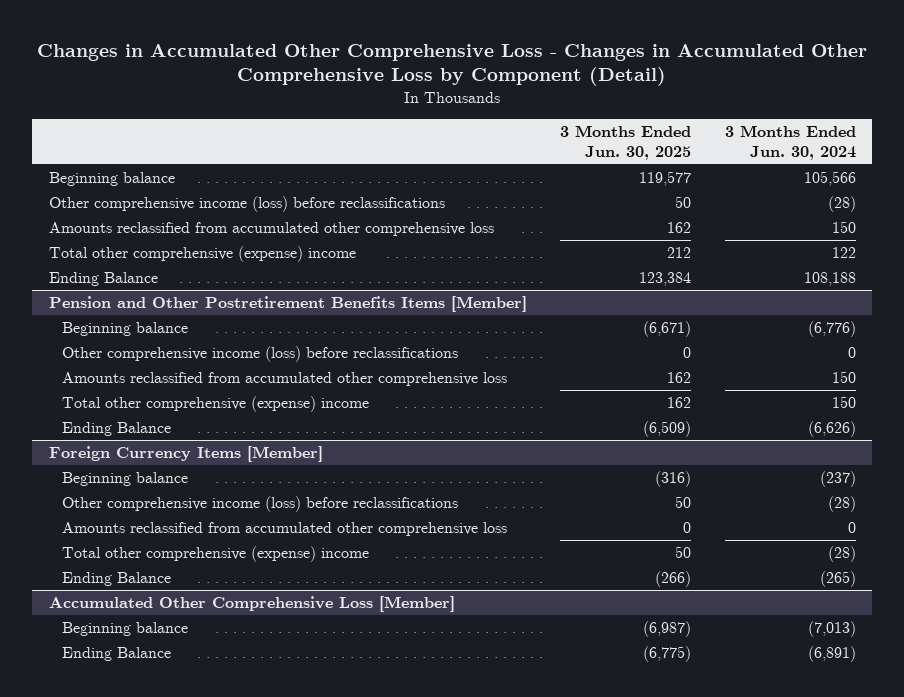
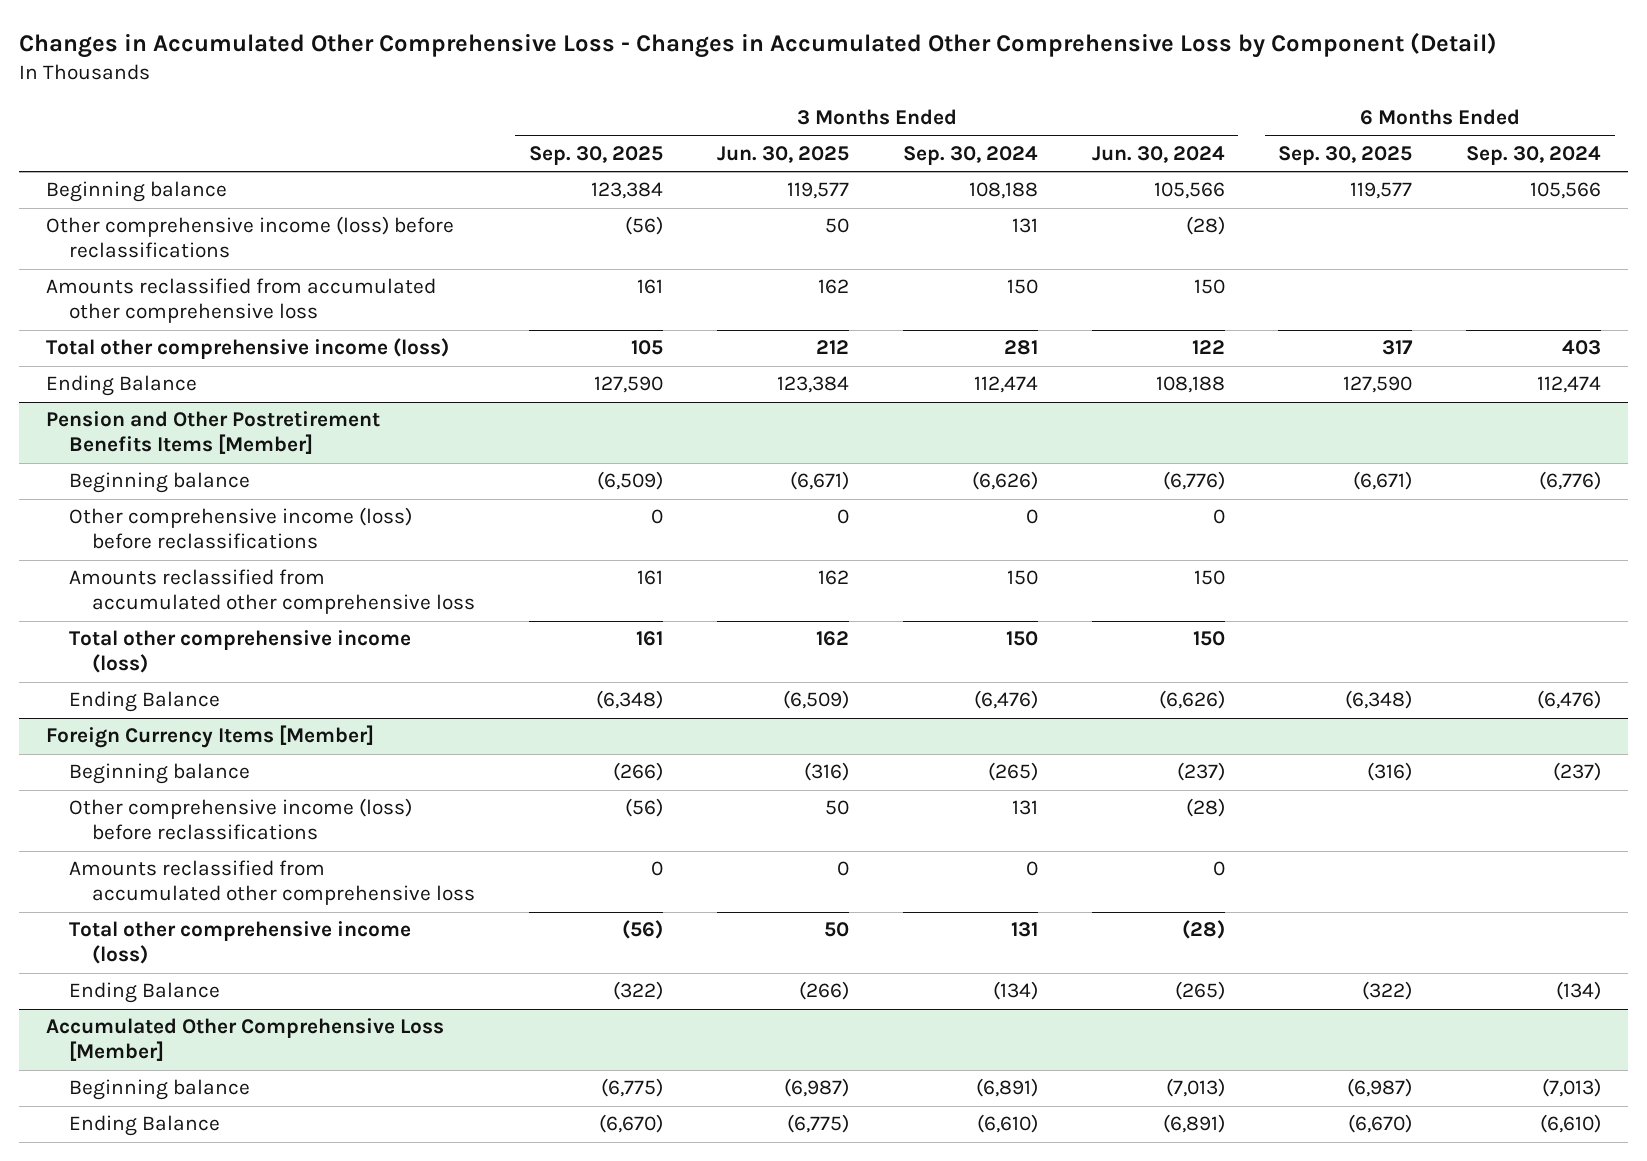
- | 3 Months Ended Jun. 30, 2025 | 3 Months Ended Jun. 30, 2024
+ | 3 Months Ended Sep. 30, 2025 | 3 Months Ended Jun. 30, 2025 | 3 Months Ended Sep. 30, 2024 | 3 Months Ended Jun. 30, 2024 | 6 Months Ended Sep. 30, 2025 | 6 Months Ended Sep. 30, 2024
- Total other comprehensive (expense) income | 212 | 122
+ Total other comprehensive income (loss) | 105 | 212 | 281 | 122 | 317 | 403
@ Pension and Other Postretirement Benefits Items [Member]
- Total other comprehensive (expense) income | 162 | 150
+ Total other comprehensive income (loss) | 161 | 162 | 150 | 150 | |
@ Foreign Currency Items [Member]
- Total other comprehensive (expense) income | 50 | (28)
+ Total other comprehensive income (loss) | (56) | 50 | 131 | (28) | |

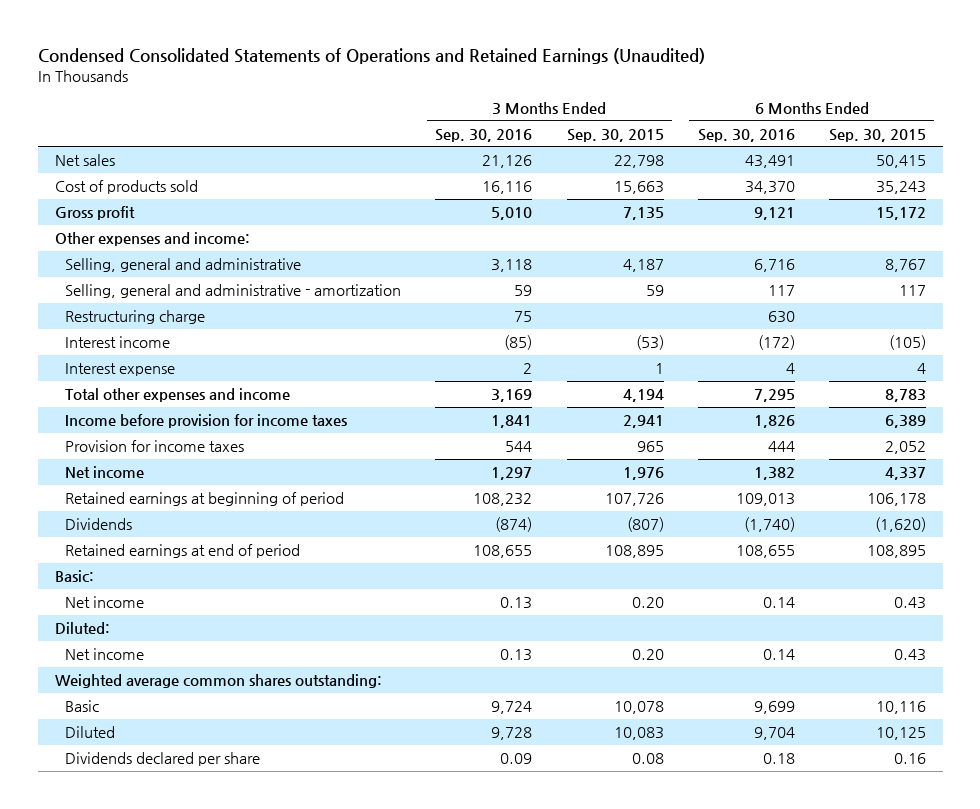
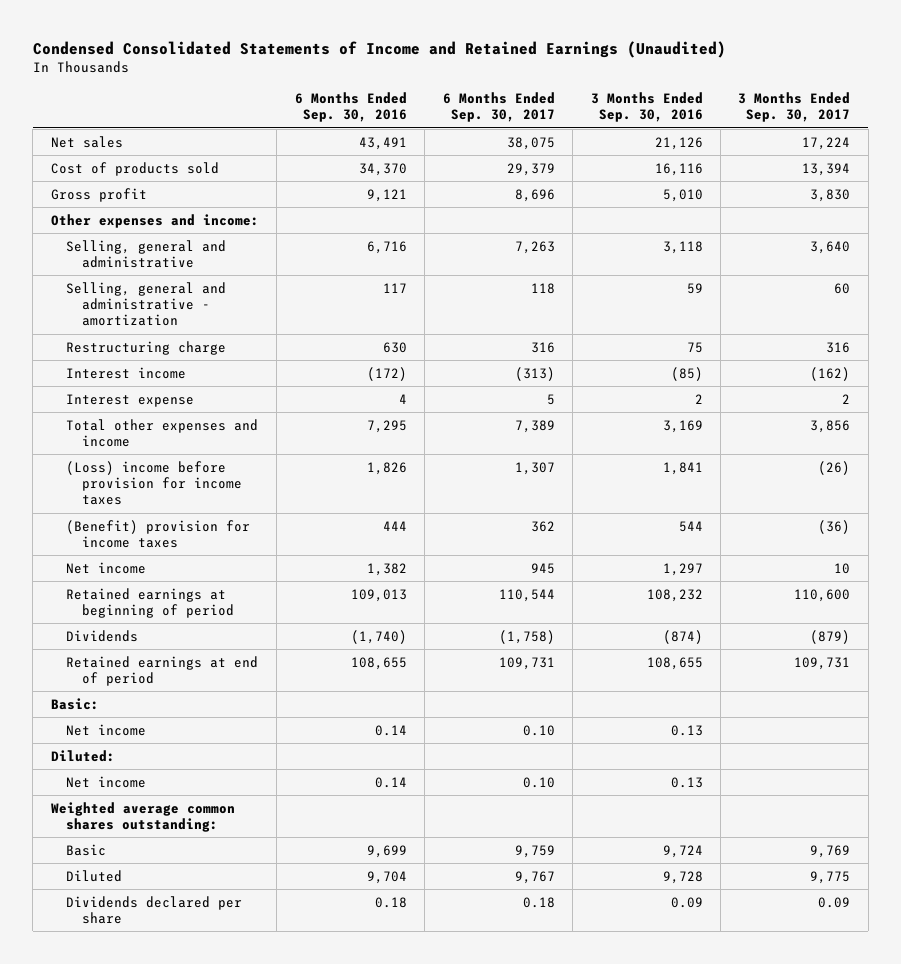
- Condensed Consolidated Statements of Operations and Retained Earnings (Unaudited)
+ Condensed Consolidated Statements of Income and Retained Earnings (Unaudited)
- | 3 Months Ended Sep. 30, 2016 | 3 Months Ended Sep. 30, 2015 | 6 Months Ended Sep. 30, 2016 | 6 Months Ended Sep. 30, 2015
+ | 6 Months Ended Sep. 30, 2016 | 6 Months Ended Sep. 30, 2017 | 3 Months Ended Sep. 30, 2016 | 3 Months Ended Sep. 30, 2017
- Income before provision for income taxes | 1,841 | 2,941 | 1,826 | 6,389
- Provision for income taxes | 544 | 965 | 444 | 2,052
+ (Loss) income before provision for income taxes | 1,826 | 1,307 | 1,841 | (26)
+ (Benefit) provision for income taxes | 444 | 362 | 544 | (36)

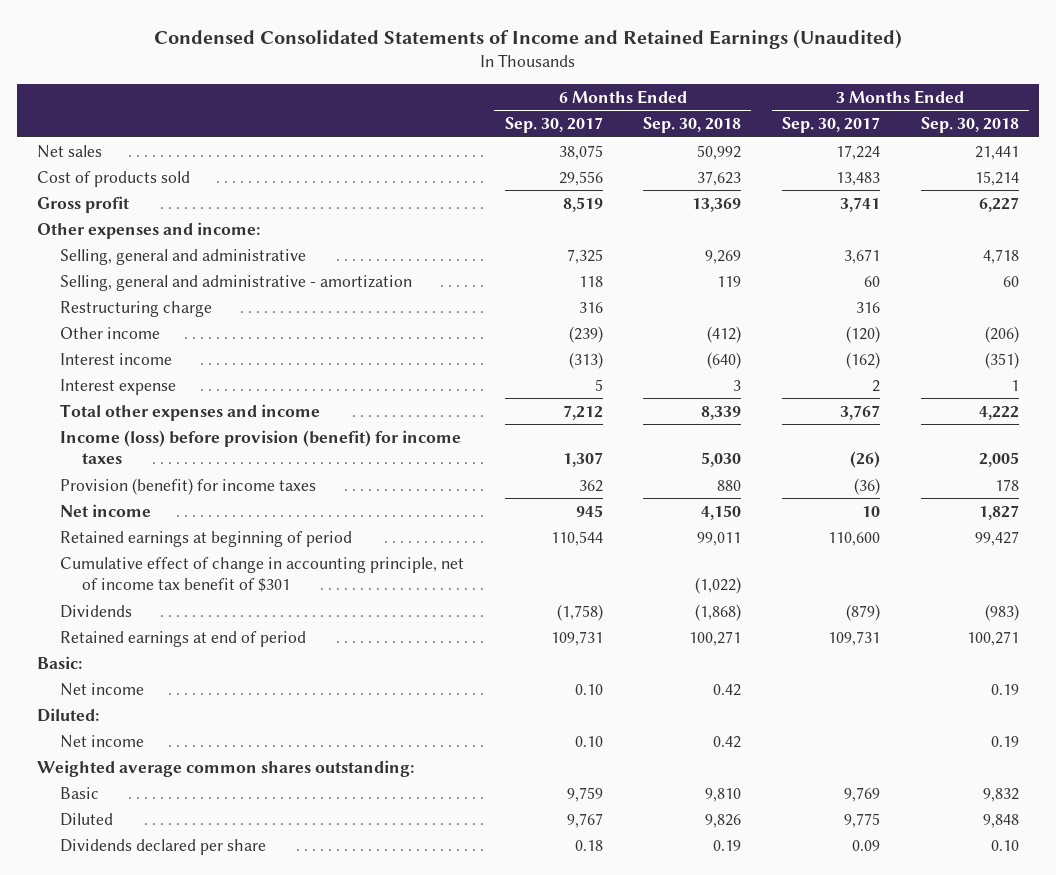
- | 6 Months Ended Sep. 30, 2016 | 6 Months Ended Sep. 30, 2017 | 3 Months Ended Sep. 30, 2016 | 3 Months Ended Sep. 30, 2017
+ | 6 Months Ended Sep. 30, 2017 | 6 Months Ended Sep. 30, 2018 | 3 Months Ended Sep. 30, 2017 | 3 Months Ended Sep. 30, 2018
- Cost of products sold | 34,370 | 29,379 | 16,116 | 13,394
- Gross profit | 9,121 | 8,696 | 5,010 | 3,830
+ Cost of products sold | 29,556 | 37,623 | 13,483 | 15,214
+ Gross profit | 8,519 | 13,369 | 3,741 | 6,227
- Selling, general and administrative | 6,716 | 7,263 | 3,118 | 3,640
+ Selling, general and administrative | 7,325 | 9,269 | 3,671 | 4,718
+ Other income | (239) | (412) | (120) | (206)
- Total other expenses and income | 7,295 | 7,389 | 3,169 | 3,856
- (Loss) income before provision for income taxes | 1,826 | 1,307 | 1,841 | (26)
- (Benefit) provision for income taxes | 444 | 362 | 544 | (36)
+ Total other expenses and income | 7,212 | 8,339 | 3,767 | 4,222
+ Income (loss) before provision (benefit) for income taxes | 1,307 | 5,030 | (26) | 2,005
+ Provision (benefit) for income taxes | 362 | 880 | (36) | 178
+ Cumulative effect of change in accounting principle, net of income tax benefit of $301 | | (1,022) | |

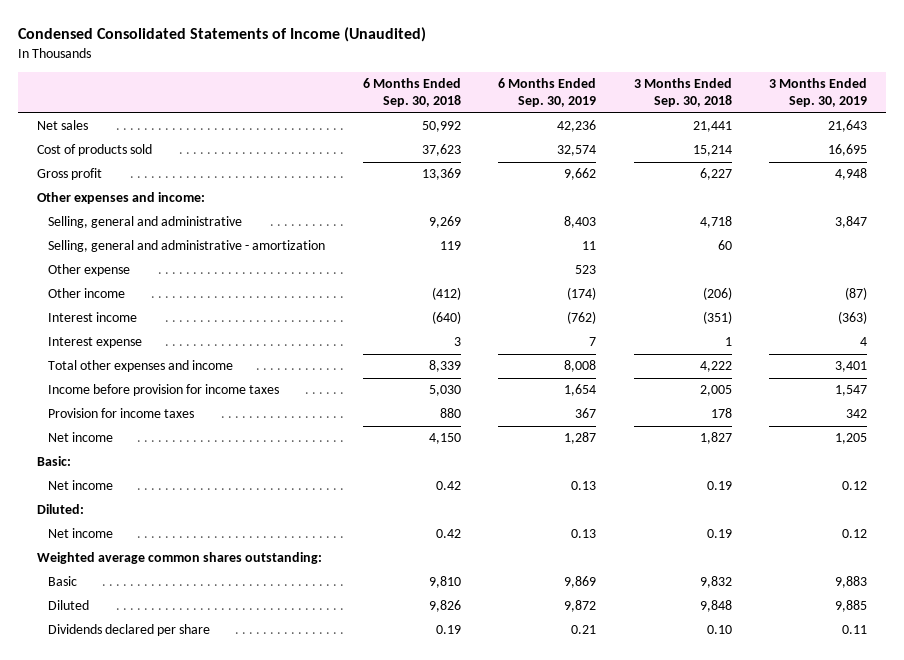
- Condensed Consolidated Statements of Income and Retained Earnings (Unaudited)
+ Condensed Consolidated Statements of Income (Unaudited)
- | 6 Months Ended Sep. 30, 2017 | 6 Months Ended Sep. 30, 2018 | 3 Months Ended Sep. 30, 2017 | 3 Months Ended Sep. 30, 2018
+ | 6 Months Ended Sep. 30, 2018 | 6 Months Ended Sep. 30, 2019 | 3 Months Ended Sep. 30, 2018 | 3 Months Ended Sep. 30, 2019
- Restructuring charge | 316 | | 316 |
+ Other expense | | 523 | |
- Income (loss) before provision (benefit) for income taxes | 1,307 | 5,030 | (26) | 2,005
- Provision (benefit) for income taxes | 362 | 880 | (36) | 178
+ Income before provision for income taxes | 5,030 | 1,654 | 2,005 | 1,547
+ Provision for income taxes | 880 | 367 | 178 | 342
- Retained earnings at beginning of period | 110,544 | 99,011 | 110,600 | 99,427
- Cumulative effect of change in accounting principle, net of income tax benefit of $301 | | (1,022) | |
- Dividends | (1,758) | (1,868) | (879) | (983)
- Retained earnings at end of period | 109,731 | 100,271 | 109,731 | 100,271

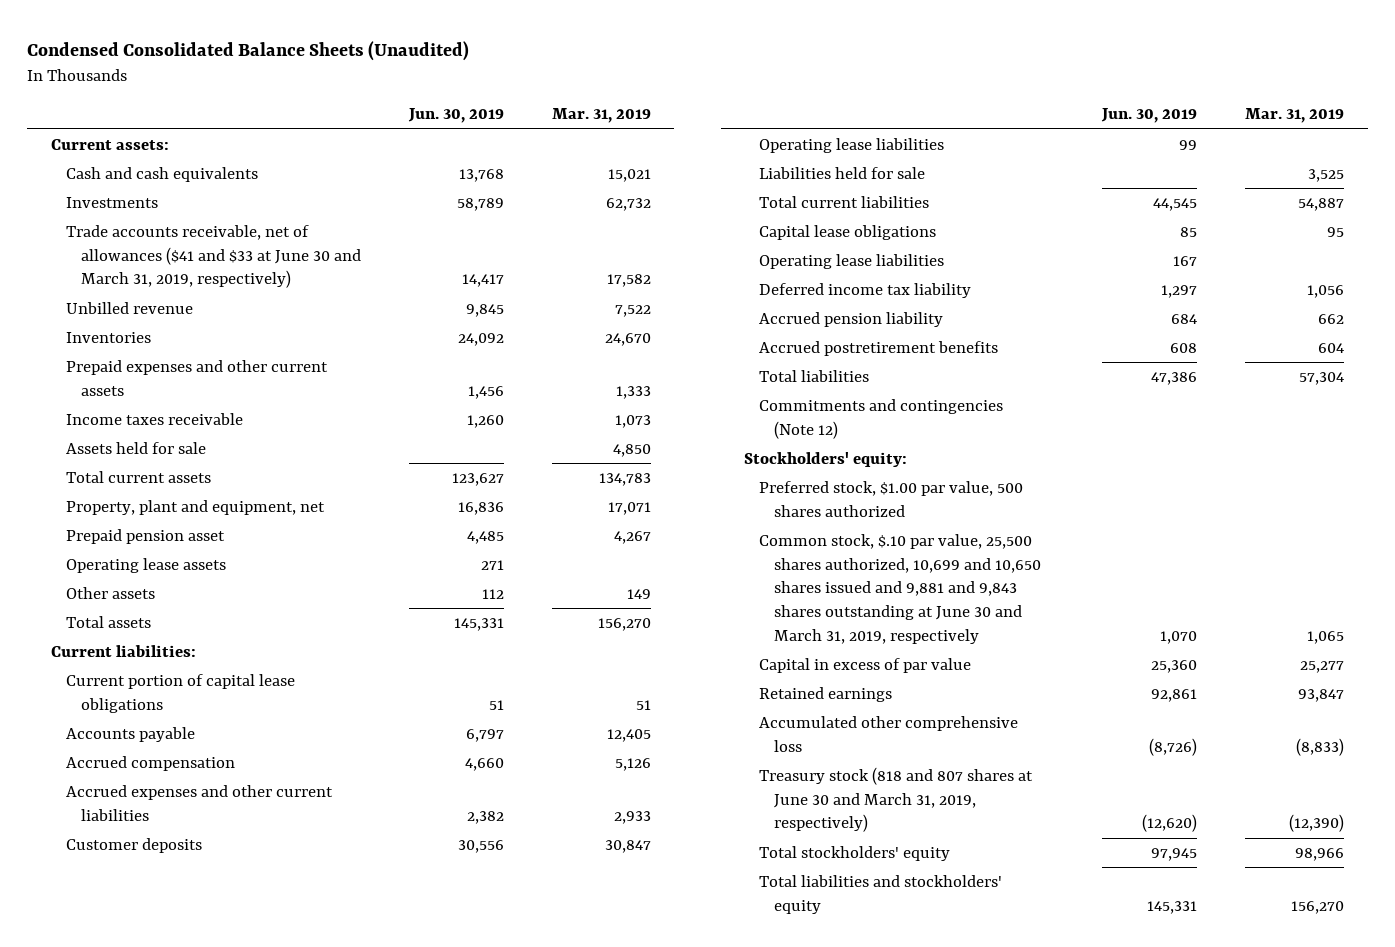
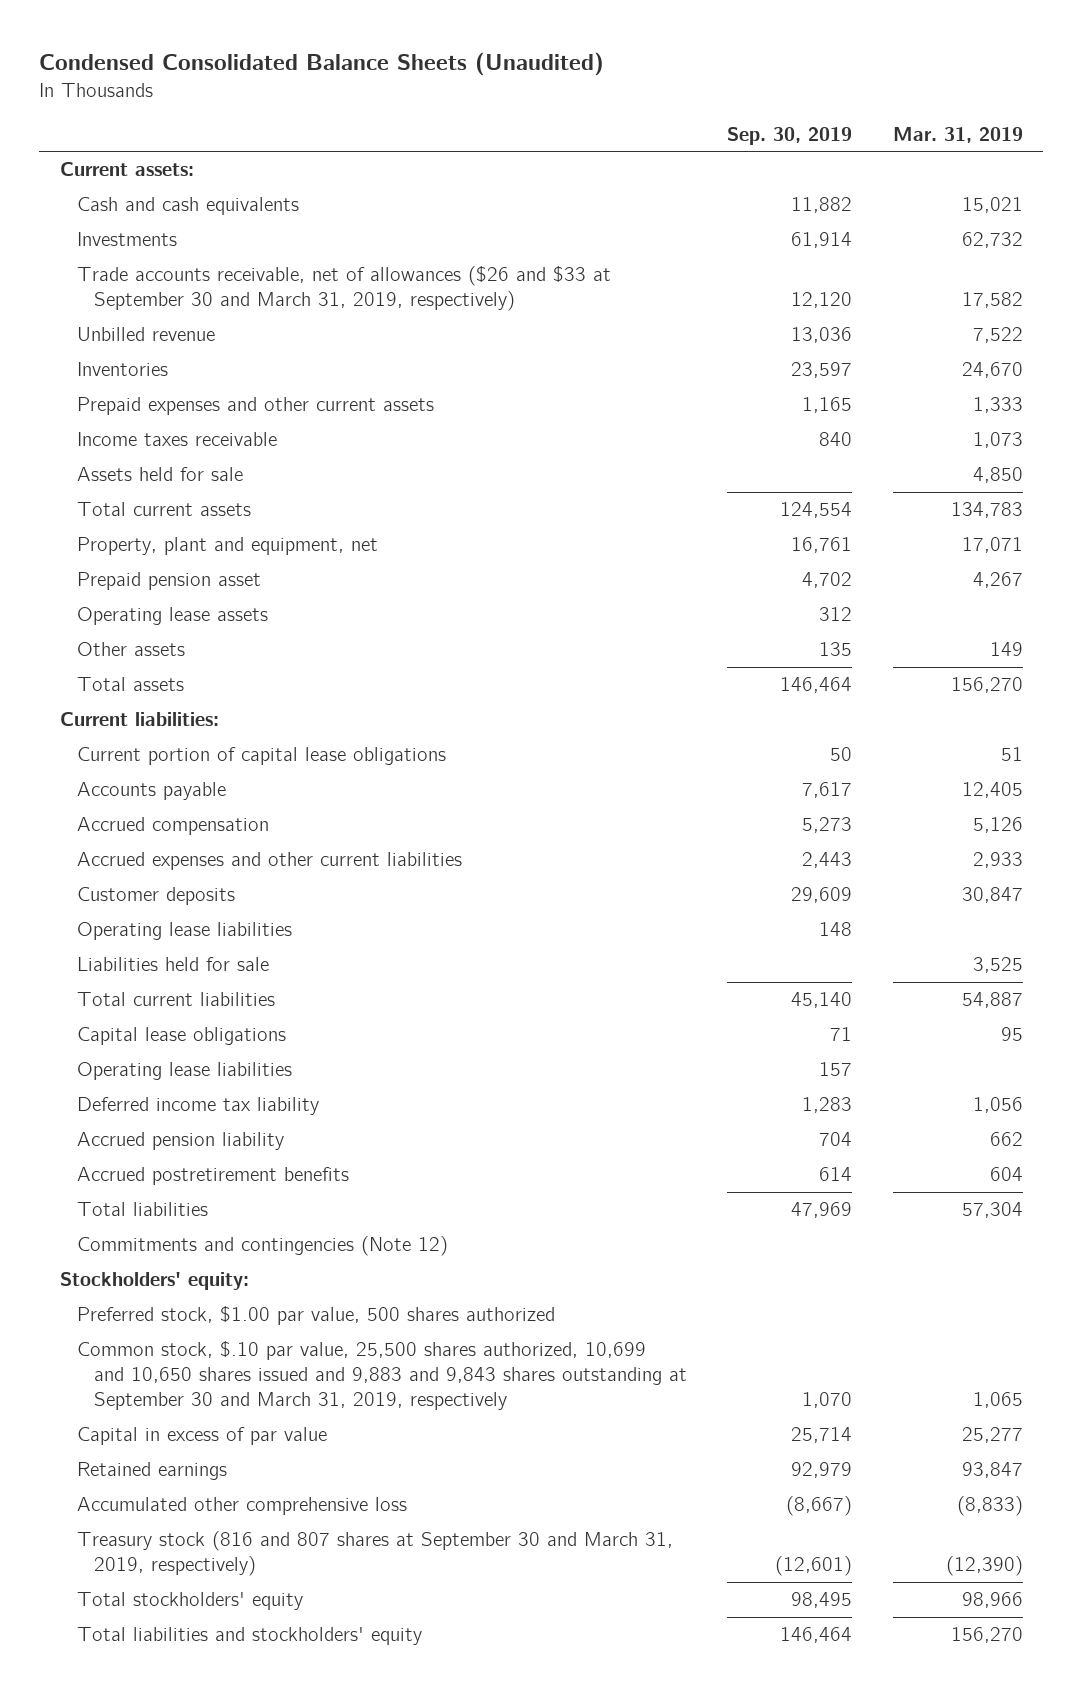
- | Jun. 30, 2019 | Mar. 31, 2019
+ | Sep. 30, 2019 | Mar. 31, 2019
- Trade accounts receivable, net of allowances ($41 and $33 at June 30 and March 31, 2019, respectively) | 14,417 | 17,582
+ Trade accounts receivable, net of allowances ($26 and $33 at September 30 and March 31, 2019, respectively) | 12,120 | 17,582
- Common stock, $.10 par value, 25,500 shares authorized, 10,699 and 10,650 shares issued and 9,881 and 9,843 shares outstanding at June 30 and March 31, 2019, respectively | 1,070 | 1,065
+ Common stock, $.10 par value, 25,500 shares authorized, 10,699 and 10,650 shares issued and 9,883 and 9,843 shares outstanding at September 30 and March 31, 2019, respectively | 1,070 | 1,065
- Treasury stock (818 and 807 shares at June 30 and March 31, 2019, respectively) | (12,620) | (12,390)
+ Treasury stock (816 and 807 shares at September 30 and March 31, 2019, respectively) | (12,601) | (12,390)

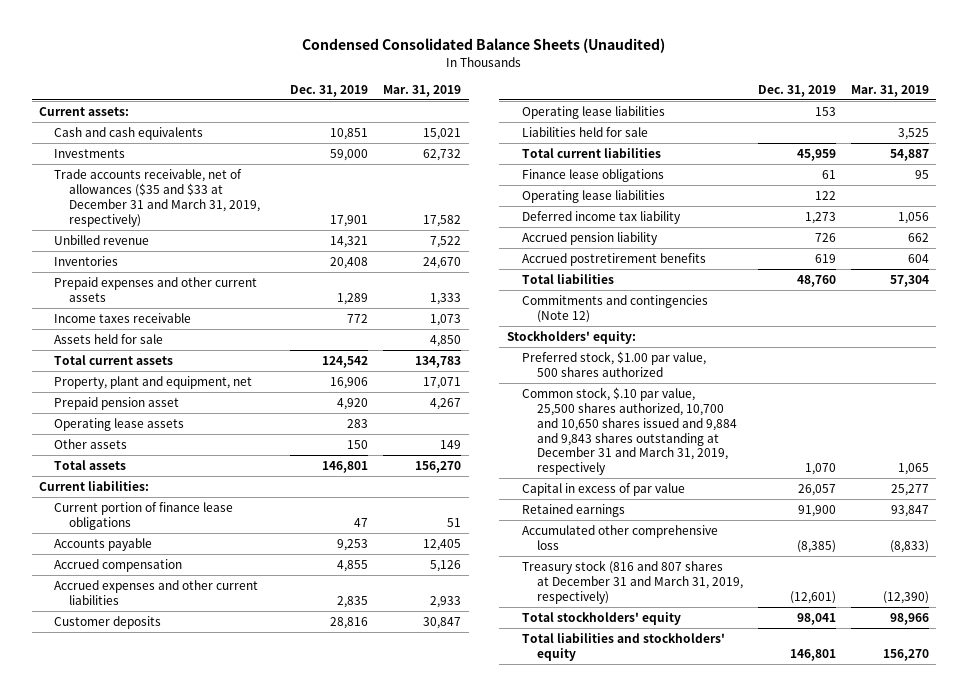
- | Sep. 30, 2019 | Mar. 31, 2019
+ | Dec. 31, 2019 | Mar. 31, 2019
- Trade accounts receivable, net of allowances ($26 and $33 at September 30 and March 31, 2019, respectively) | 12,120 | 17,582
+ Trade accounts receivable, net of allowances ($35 and $33 at December 31 and March 31, 2019, respectively) | 17,901 | 17,582
- Current portion of capital lease obligations | 50 | 51
+ Current portion of finance lease obligations | 47 | 51
- Capital lease obligations | 71 | 95
+ Finance lease obligations | 61 | 95
- Common stock, $.10 par value, 25,500 shares authorized, 10,699 and 10,650 shares issued and 9,883 and 9,843 shares outstanding at September 30 and March 31, 2019, respectively | 1,070 | 1,065
+ Common stock, $.10 par value, 25,500 shares authorized, 10,700 and 10,650 shares issued and 9,884 and 9,843 shares outstanding at December 31 and March 31, 2019, respectively | 1,070 | 1,065
- Treasury stock (816 and 807 shares at September 30 and March 31, 2019, respectively) | (12,601) | (12,390)
+ Treasury stock (816 and 807 shares at December 31 and March 31, 2019, respectively) | (12,601) | (12,390)

